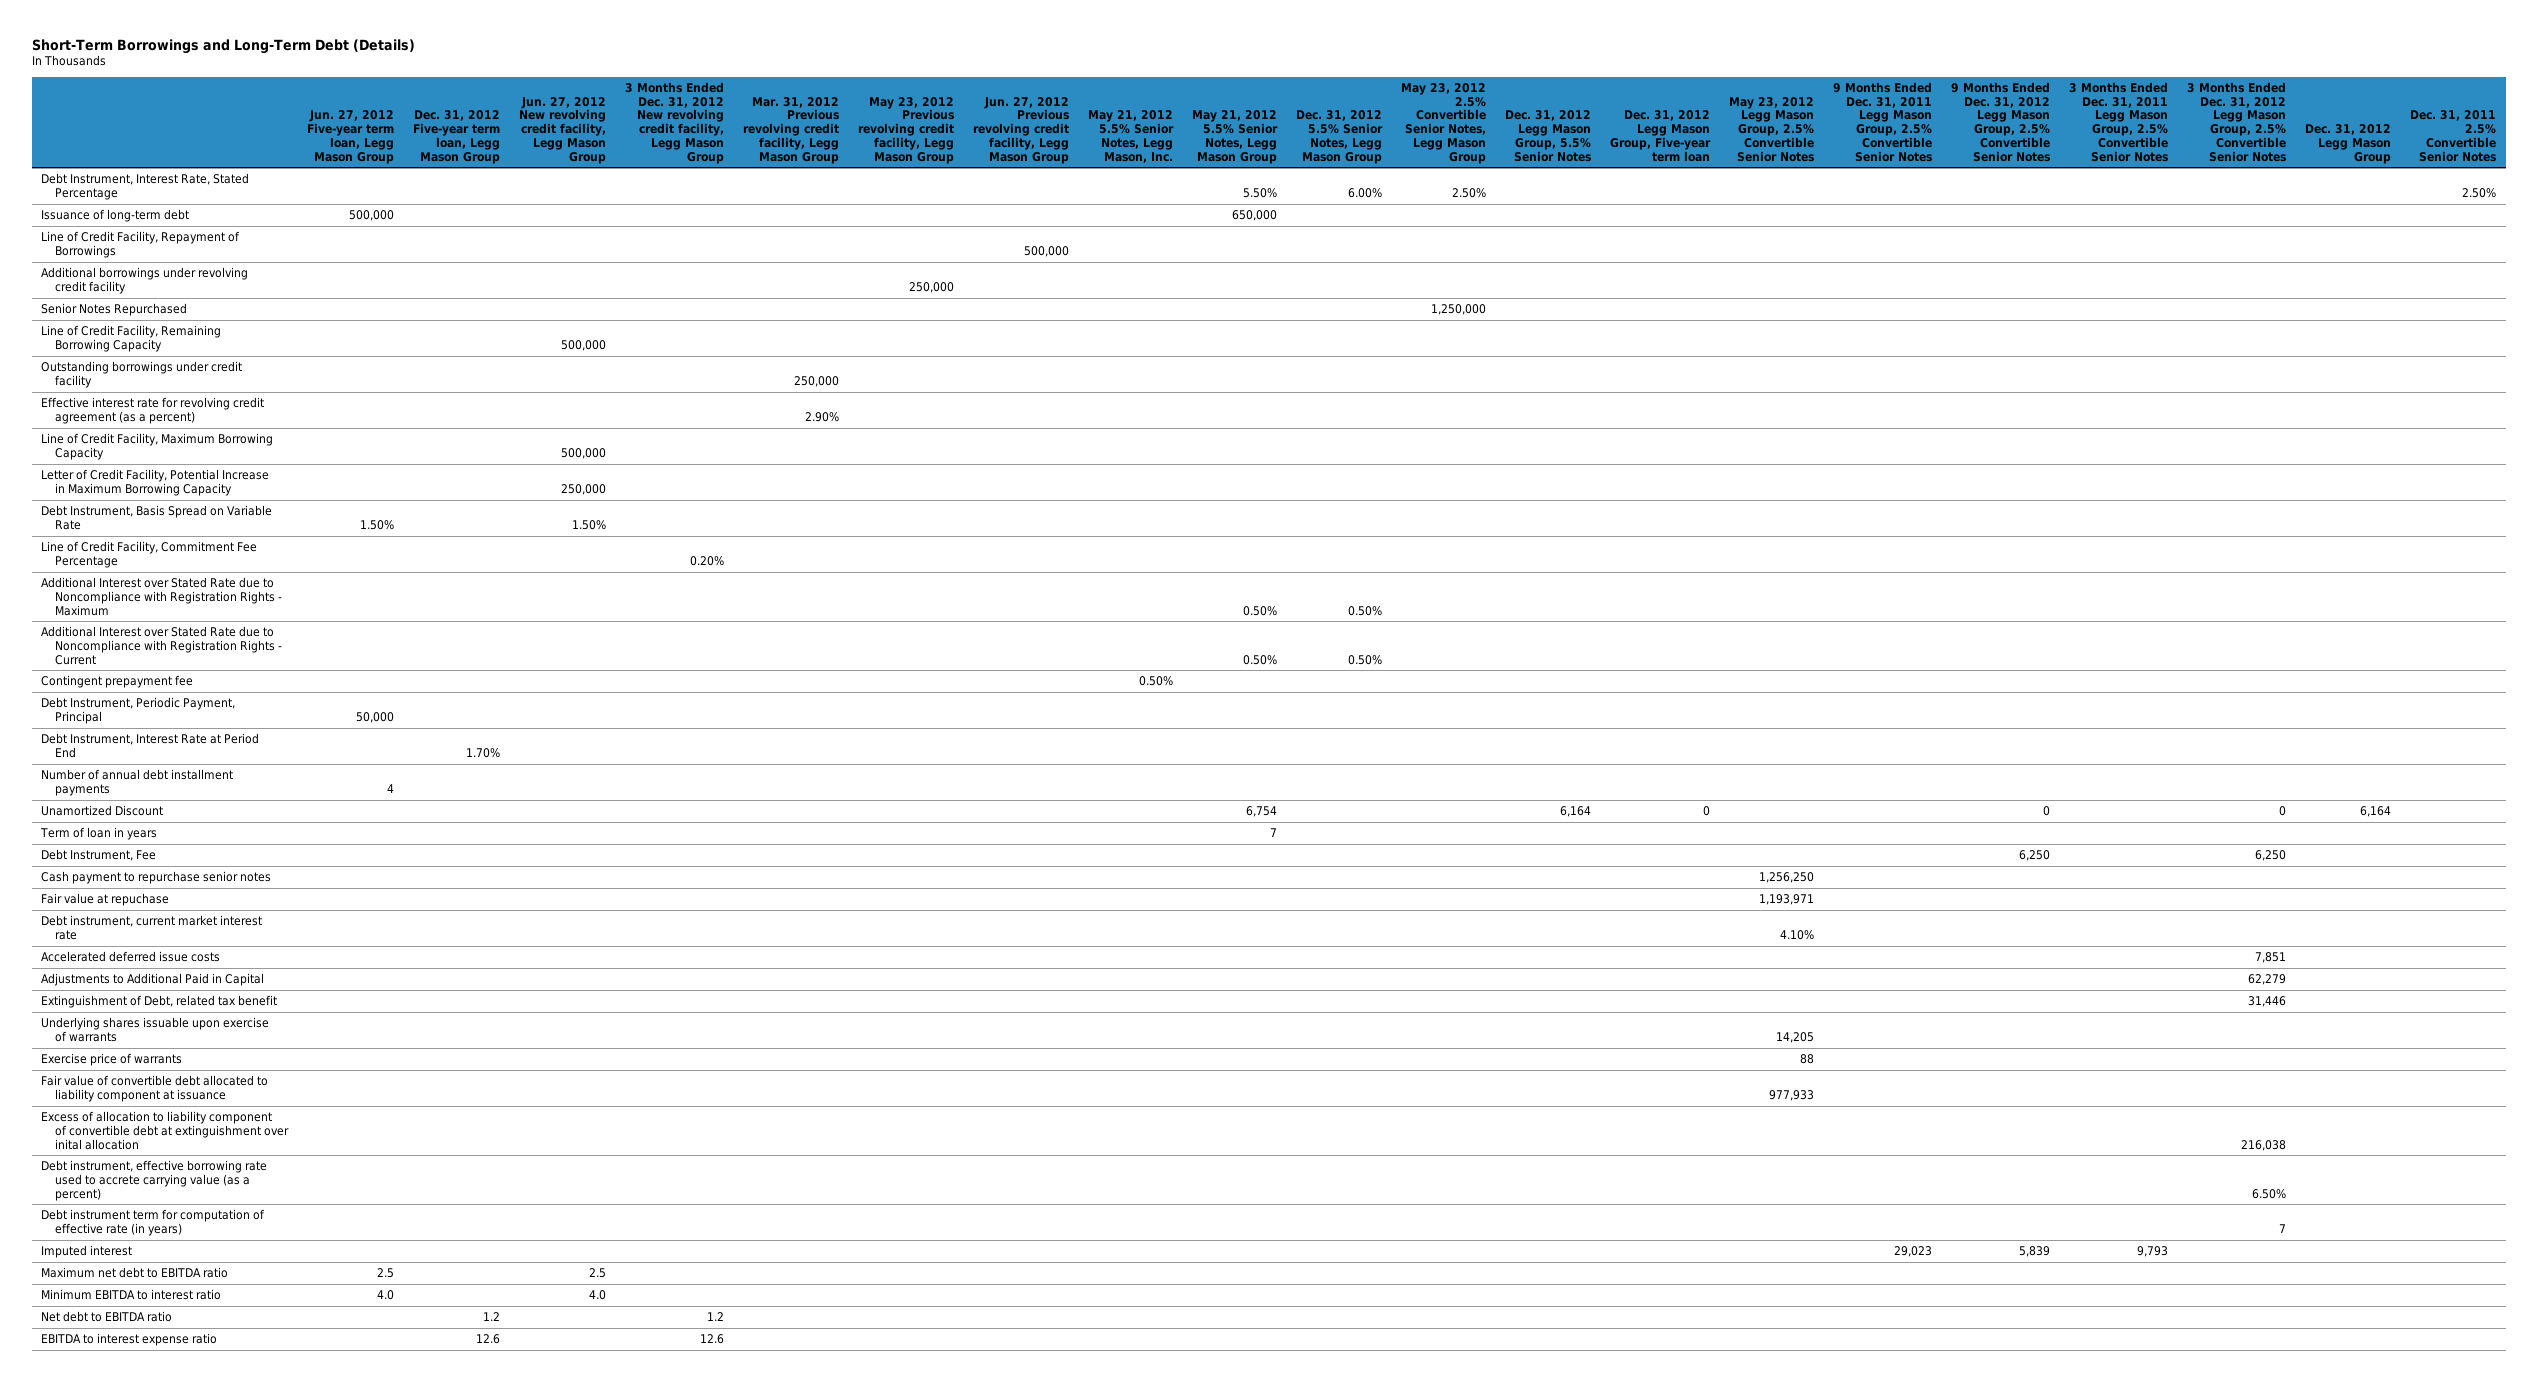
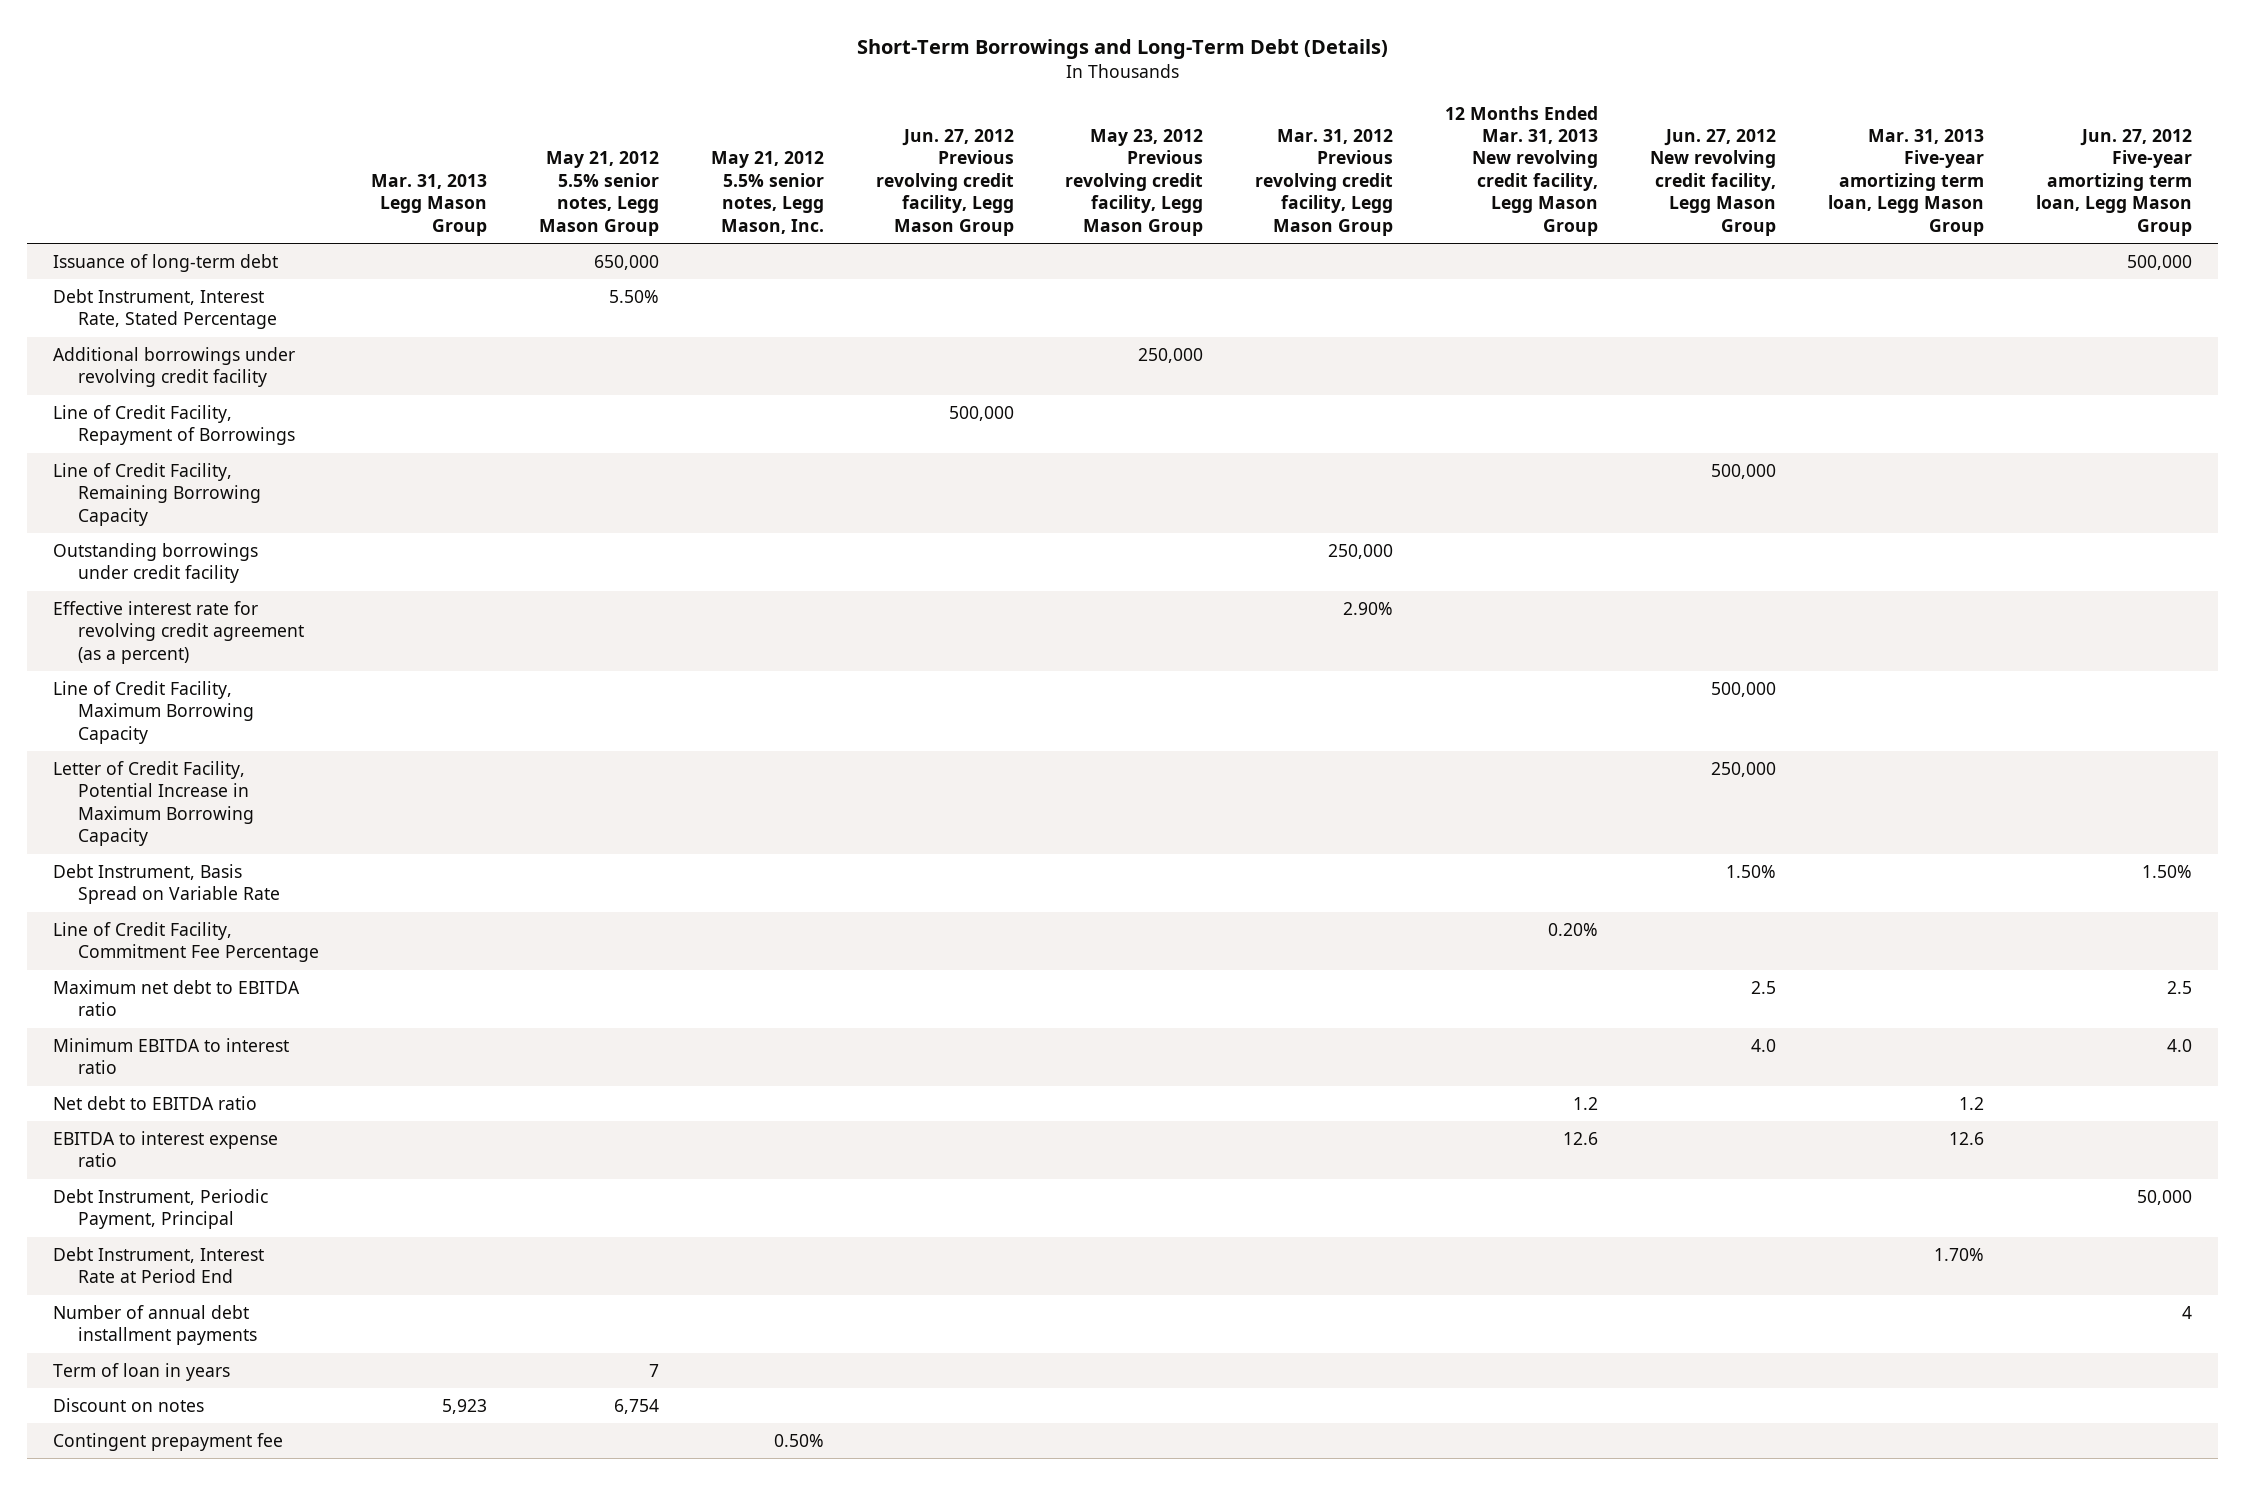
- | Jun. 27, 2012 Five-year term loan, Legg Mason Group | Dec. 31, 2012 Five-year term loan, Legg Mason Group | Jun. 27, 2012 New revolving credit facility, Legg Mason Group | 3 Months Ended Dec. 31, 2012 New revolving credit facility, Legg Mason Group | Mar. 31, 2012 Previous revolving credit facility, Legg Mason Group | May 23, 2012 Previous revolving credit facility, Legg Mason Group | Jun. 27, 2012 Previous revolving credit facility, Legg Mason Group | May 21, 2012 5.5% Senior Notes, Legg Mason, Inc. | May 21, 2012 5.5% Senior Notes, Legg Mason Group | Dec. 31, 2012 5.5% Senior Notes, Legg Mason Group | May 23, 2012 2.5% Convertible Senior Notes, Legg Mason Group | Dec. 31, 2012 Legg Mason Group, 5.5% Senior Notes | Dec. 31, 2012 Legg Mason Group, Five-year term loan | May 23, 2012 Legg Mason Group, 2.5% Convertible Senior Notes | 9 Months Ended Dec. 31, 2011 Legg Mason Group, 2.5% Convertible Senior Notes | 9 Months Ended Dec. 31, 2012 Legg Mason Group, 2.5% Convertible Senior Notes | 3 Months Ended Dec. 31, 2011 Legg Mason Group, 2.5% Convertible Senior Notes | 3 Months Ended Dec. 31, 2012 Legg Mason Group, 2.5% Convertible Senior Notes | Dec. 31, 2012 Legg Mason Group | Dec. 31, 2011 2.5% Convertible Senior Notes
+ | Mar. 31, 2013 Legg Mason Group | May 21, 2012 5.5% senior notes, Legg Mason Group | May 21, 2012 5.5% senior notes, Legg Mason, Inc. | Jun. 27, 2012 Previous revolving credit facility, Legg Mason Group | May 23, 2012 Previous revolving credit facility, Legg Mason Group | Mar. 31, 2012 Previous revolving credit facility, Legg Mason Group | 12 Months Ended Mar. 31, 2013 New revolving credit facility, Legg Mason Group | Jun. 27, 2012 New revolving credit facility, Legg Mason Group | Mar. 31, 2013 Five-year amortizing term loan, Legg Mason Group | Jun. 27, 2012 Five-year amortizing term loan, Legg Mason Group
moved down: Debt Instrument, Interest Rate, Stated Percentage | | 5.50% | | | | | | | |
- Senior Notes Repurchased | | | | | | | | | | | 1,250,000 | | | | | | | | |
moved down: Line of Credit Facility, Repayment of Borrowings | | | | 500,000 | | | | | |
- Additional Interest over Stated Rate due to Noncompliance with Registration Rights - Maximum | | | | | | | | | 0.50% | 0.50% | | | | | | | | | |
- Additional Interest over Stated Rate due to Noncompliance with Registration Rights - Current | | | | | | | | | 0.50% | 0.50% | | | | | | | | | |
- Unamortized Discount | | | | | | | | | 6,754 | | | 6,164 | 0 | | | 0 | | 0 | 6,164 |
- Debt Instrument, Fee | | | | | | | | | | | | | | | | 6,250 | | 6,250 | |
- Cash payment to repurchase senior notes | | | | | | | | | | | | | | 1,256,250 | | | | | |
- Fair value at repuchase | | | | | | | | | | | | | | 1,193,971 | | | | | |
- Debt instrument, current market interest rate | | | | | | | | | | | | | | 4.10% | | | | | |
- Accelerated deferred issue costs | | | | | | | | | | | | | | | | | | 7,851 | |
- Adjustments to Additional Paid in Capital | | | | | | | | | | | | | | | | | | 62,279 | |
- Extinguishment of Debt, related tax benefit | | | | | | | | | | | | | | | | | | 31,446 | |
- Underlying shares issuable upon exercise of warrants | | | | | | | | | | | | | | 14,205 | | | | | |
- Exercise price of warrants | | | | | | | | | | | | | | 88 | | | | | |
- Fair value of convertible debt allocated to liability component at issuance | | | | | | | | | | | | | | 977,933 | | | | | |
- Excess of allocation to liability component of convertible debt at extinguishment over inital allocation | | | | | | | | | | | | | | | | | | 216,038 | |
- Debt instrument, effective borrowing rate used to accrete carrying value (as a percent) | | | | | | | | | | | | | | | | | | 6.50% | |
- Debt instrument term for computation of effective rate (in years) | | | | | | | | | | | | | | | | | | 7 | |
- Imputed interest | | | | | | | | | | | | | | | 29,023 | 5,839 | 9,793 | | |
moved down: Debt Instrument, Periodic Payment, Principal | | | | | | | | | | 50,000
moved down: Debt Instrument, Interest Rate at Period End | | | | | | | | | 1.70% |
moved down: Number of annual debt installment payments | | | | | | | | | | 4
moved down: Term of loan in years | | 7 | | | | | | | |
+ Discount on notes | 5,923 | 6,754 | | | | | | | |
moved down: Contingent prepayment fee | | | 0.50% | | | | | | |

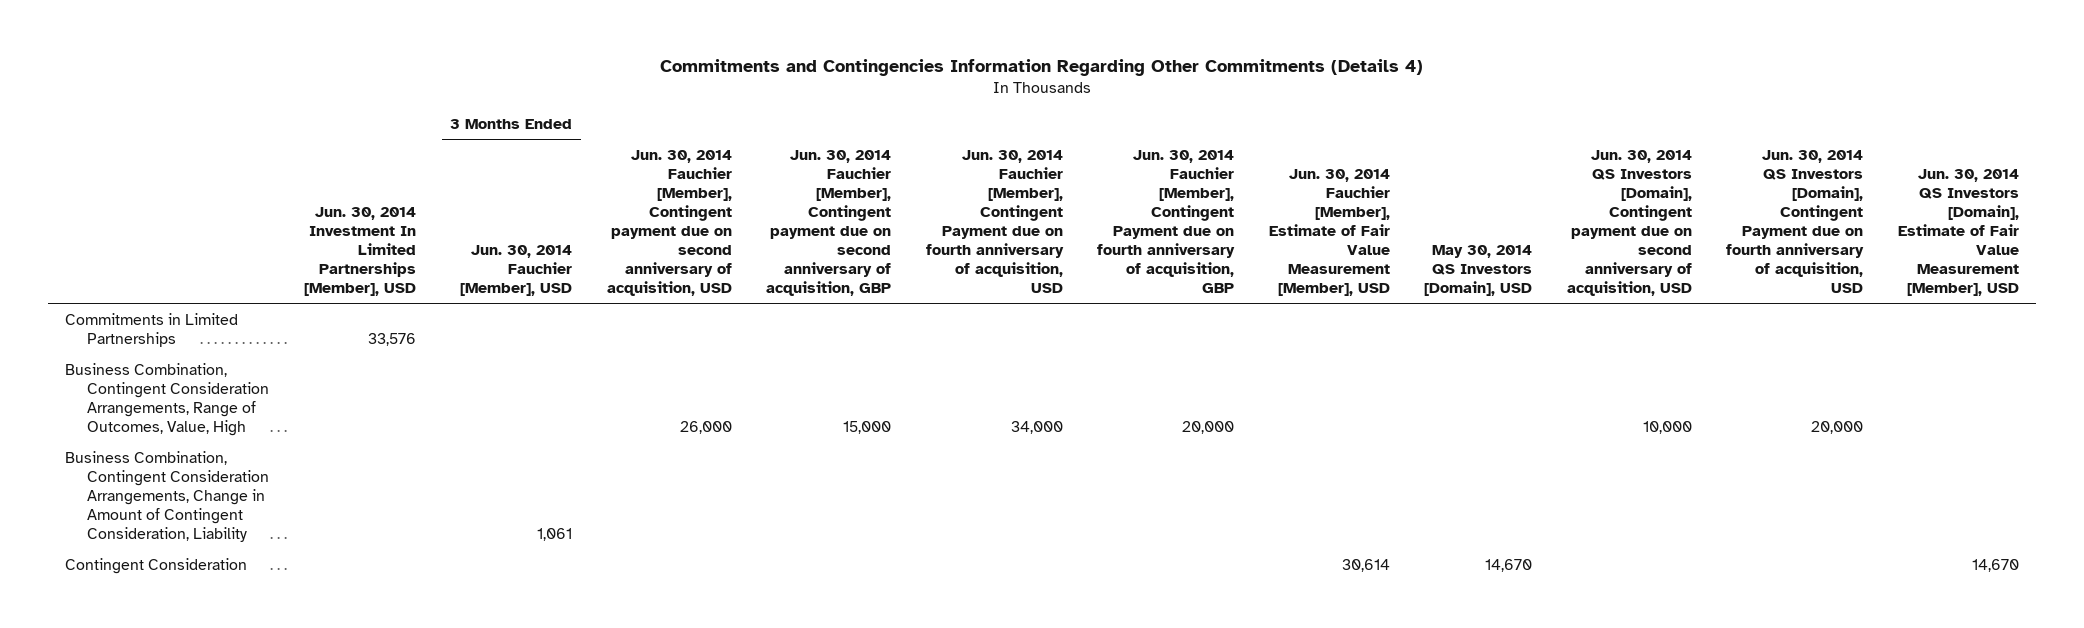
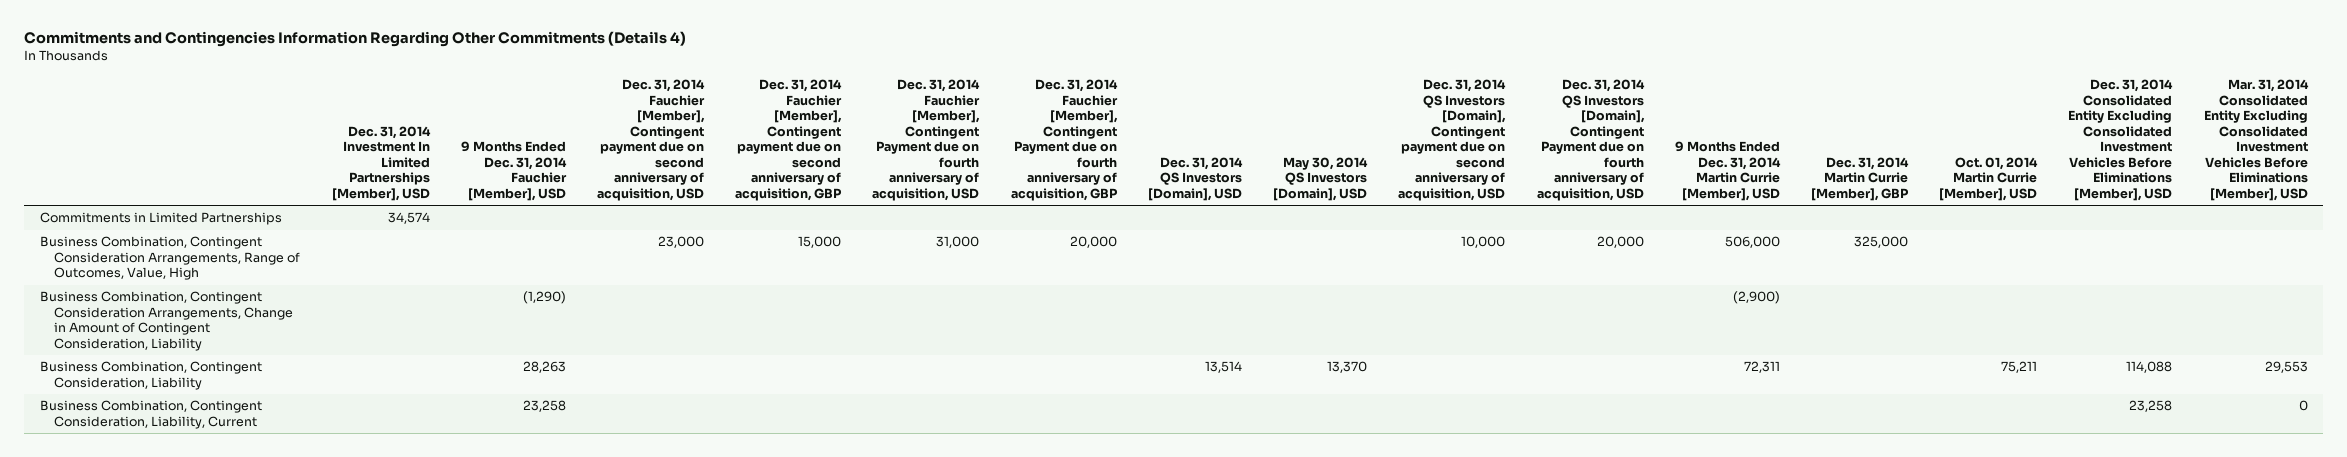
- | Jun. 30, 2014 Investment In Limited Partnerships [Member], USD | 3 Months Ended Jun. 30, 2014 Fauchier [Member], USD | Jun. 30, 2014 Fauchier [Member], Contingent payment due on second anniversary of acquisition, USD | Jun. 30, 2014 Fauchier [Member], Contingent payment due on second anniversary of acquisition, GBP | Jun. 30, 2014 Fauchier [Member], Contingent Payment due on fourth anniversary of acquisition, USD | Jun. 30, 2014 Fauchier [Member], Contingent Payment due on fourth anniversary of acquisition, GBP | Jun. 30, 2014 Fauchier [Member], Estimate of Fair Value Measurement [Member], USD | May 30, 2014 QS Investors [Domain], USD | Jun. 30, 2014 QS Investors [Domain], Contingent payment due on second anniversary of acquisition, USD | Jun. 30, 2014 QS Investors [Domain], Contingent Payment due on fourth anniversary of acquisition, USD | Jun. 30, 2014 QS Investors [Domain], Estimate of Fair Value Measurement [Member], USD
+ | Dec. 31, 2014 Investment In Limited Partnerships [Member], USD | 9 Months Ended Dec. 31, 2014 Fauchier [Member], USD | Dec. 31, 2014 Fauchier [Member], Contingent payment due on second anniversary of acquisition, USD | Dec. 31, 2014 Fauchier [Member], Contingent payment due on second anniversary of acquisition, GBP | Dec. 31, 2014 Fauchier [Member], Contingent Payment due on fourth anniversary of acquisition, USD | Dec. 31, 2014 Fauchier [Member], Contingent Payment due on fourth anniversary of acquisition, GBP | Dec. 31, 2014 QS Investors [Domain], USD | May 30, 2014 QS Investors [Domain], USD | Dec. 31, 2014 QS Investors [Domain], Contingent payment due on second anniversary of acquisition, USD | Dec. 31, 2014 QS Investors [Domain], Contingent Payment due on fourth anniversary of acquisition, USD | 9 Months Ended Dec. 31, 2014 Martin Currie [Member], USD | Dec. 31, 2014 Martin Currie [Member], GBP | Oct. 01, 2014 Martin Currie [Member], USD | Dec. 31, 2014 Consolidated Entity Excluding Consolidated Investment Vehicles Before Eliminations [Member], USD | Mar. 31, 2014 Consolidated Entity Excluding Consolidated Investment Vehicles Before Eliminations [Member], USD
- Contingent Consideration | | | | | | | 30,614 | 14,670 | | | 14,670
+ Business Combination, Contingent Consideration, Liability | | 28,263 | | | | | 13,514 | 13,370 | | | 72,311 | | 75,211 | 114,088 | 29,553
+ Business Combination, Contingent Consideration, Liability, Current | | 23,258 | | | | | | | | | | | | 23,258 | 0

